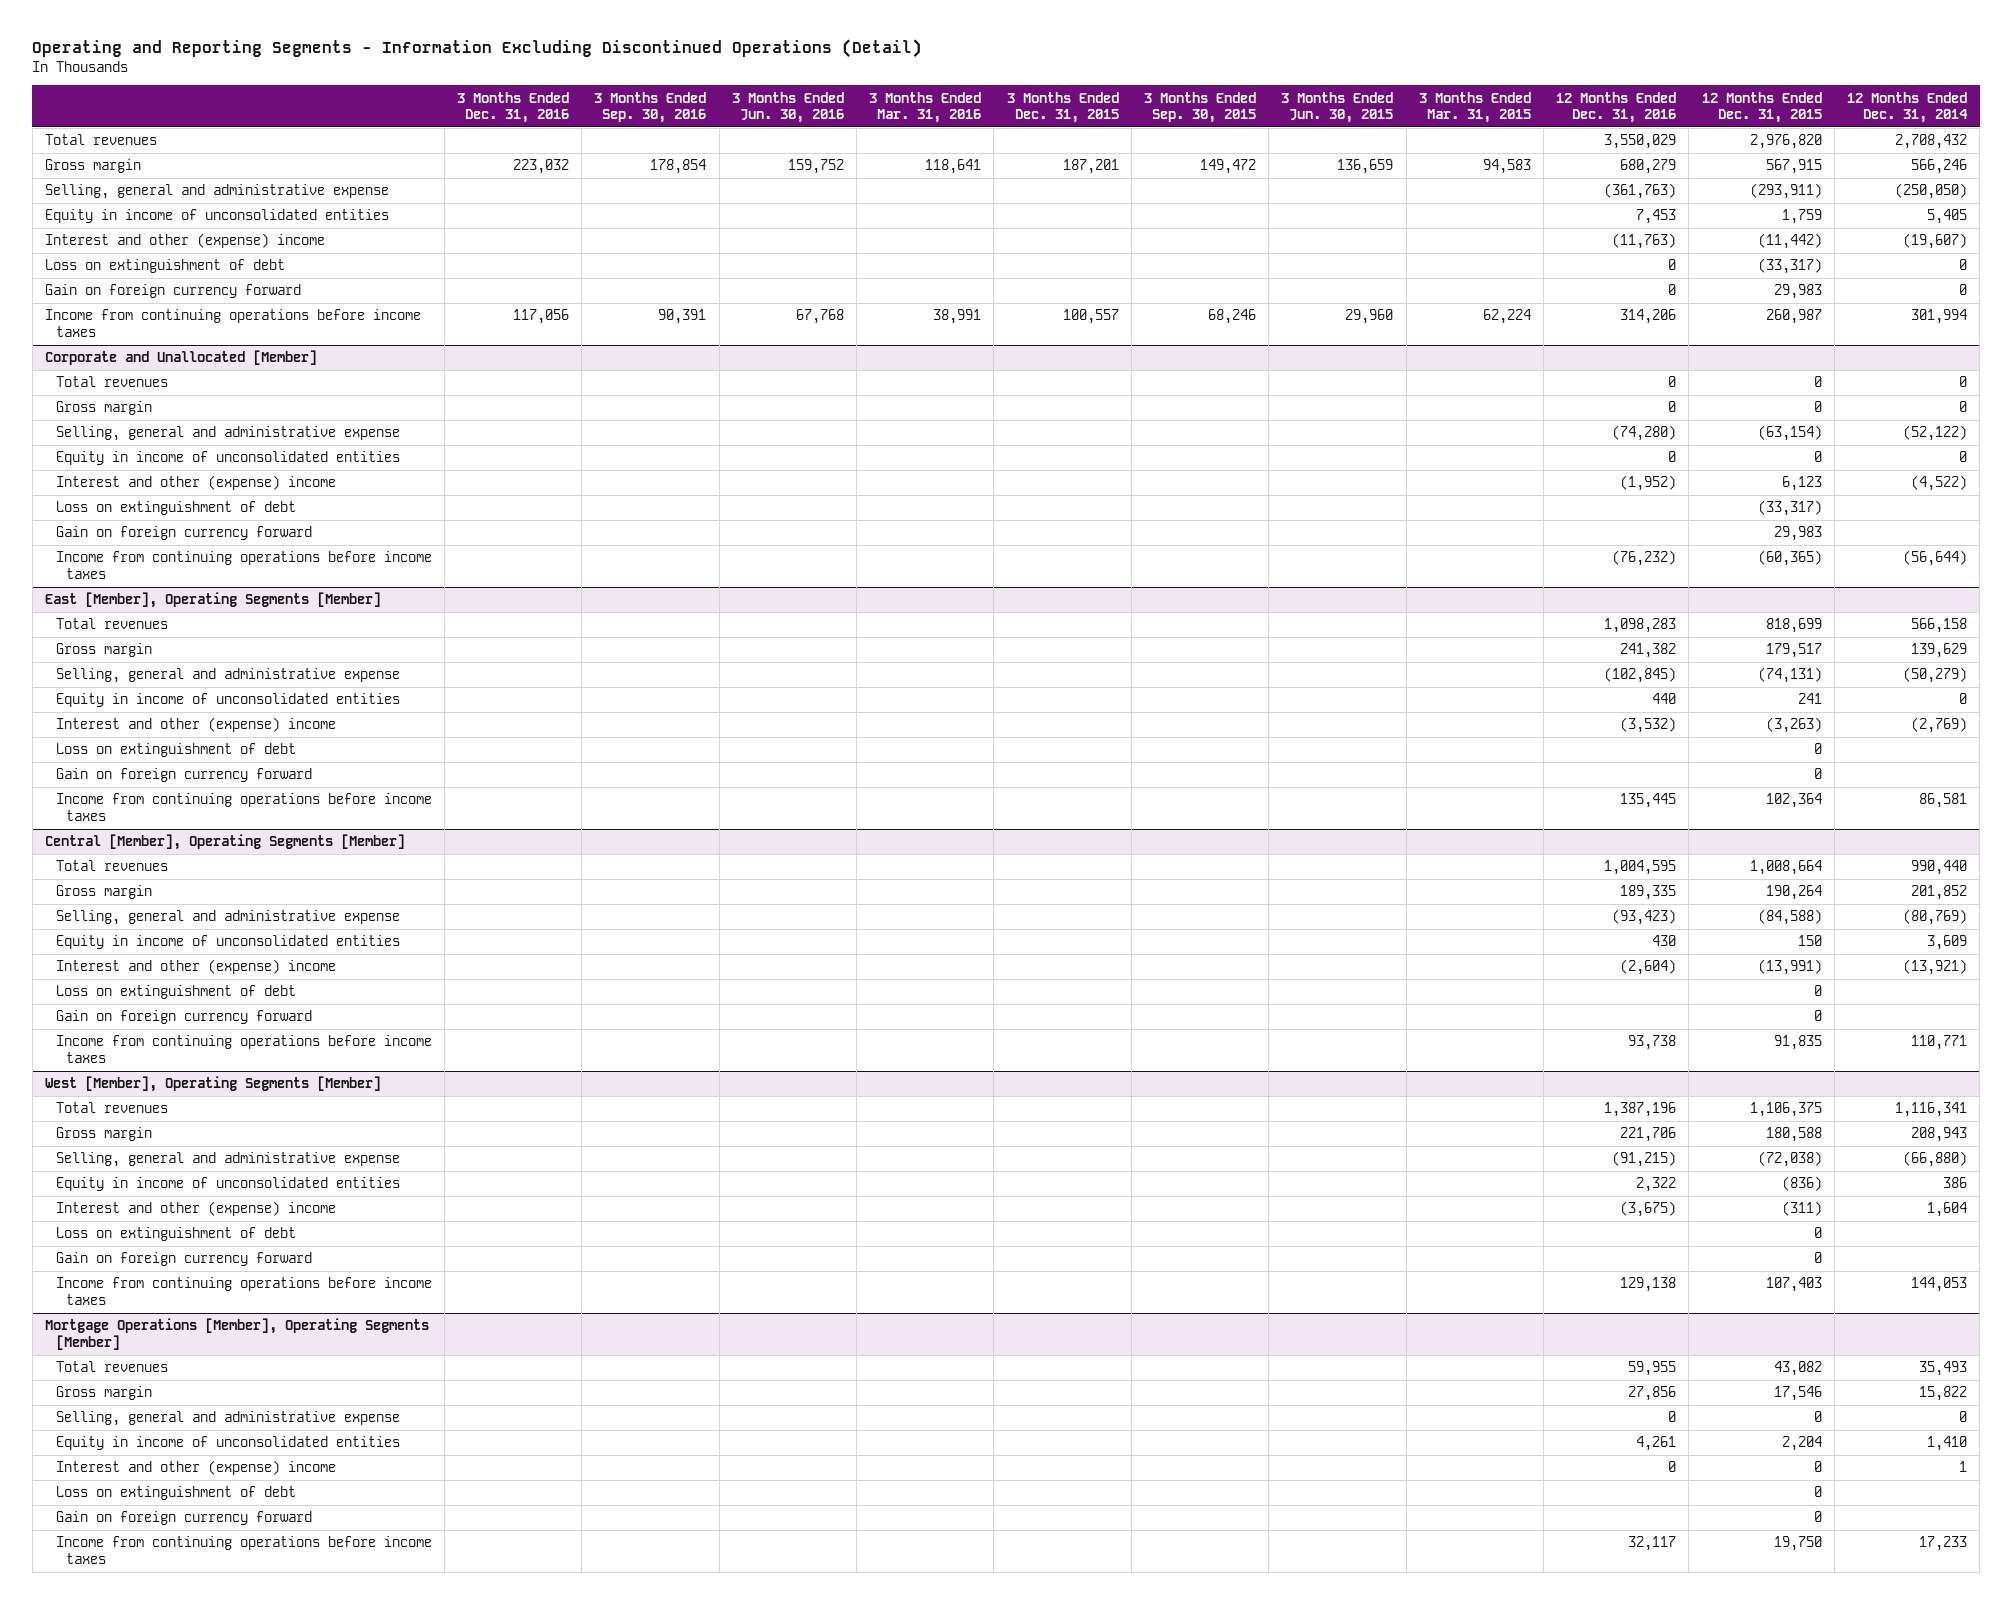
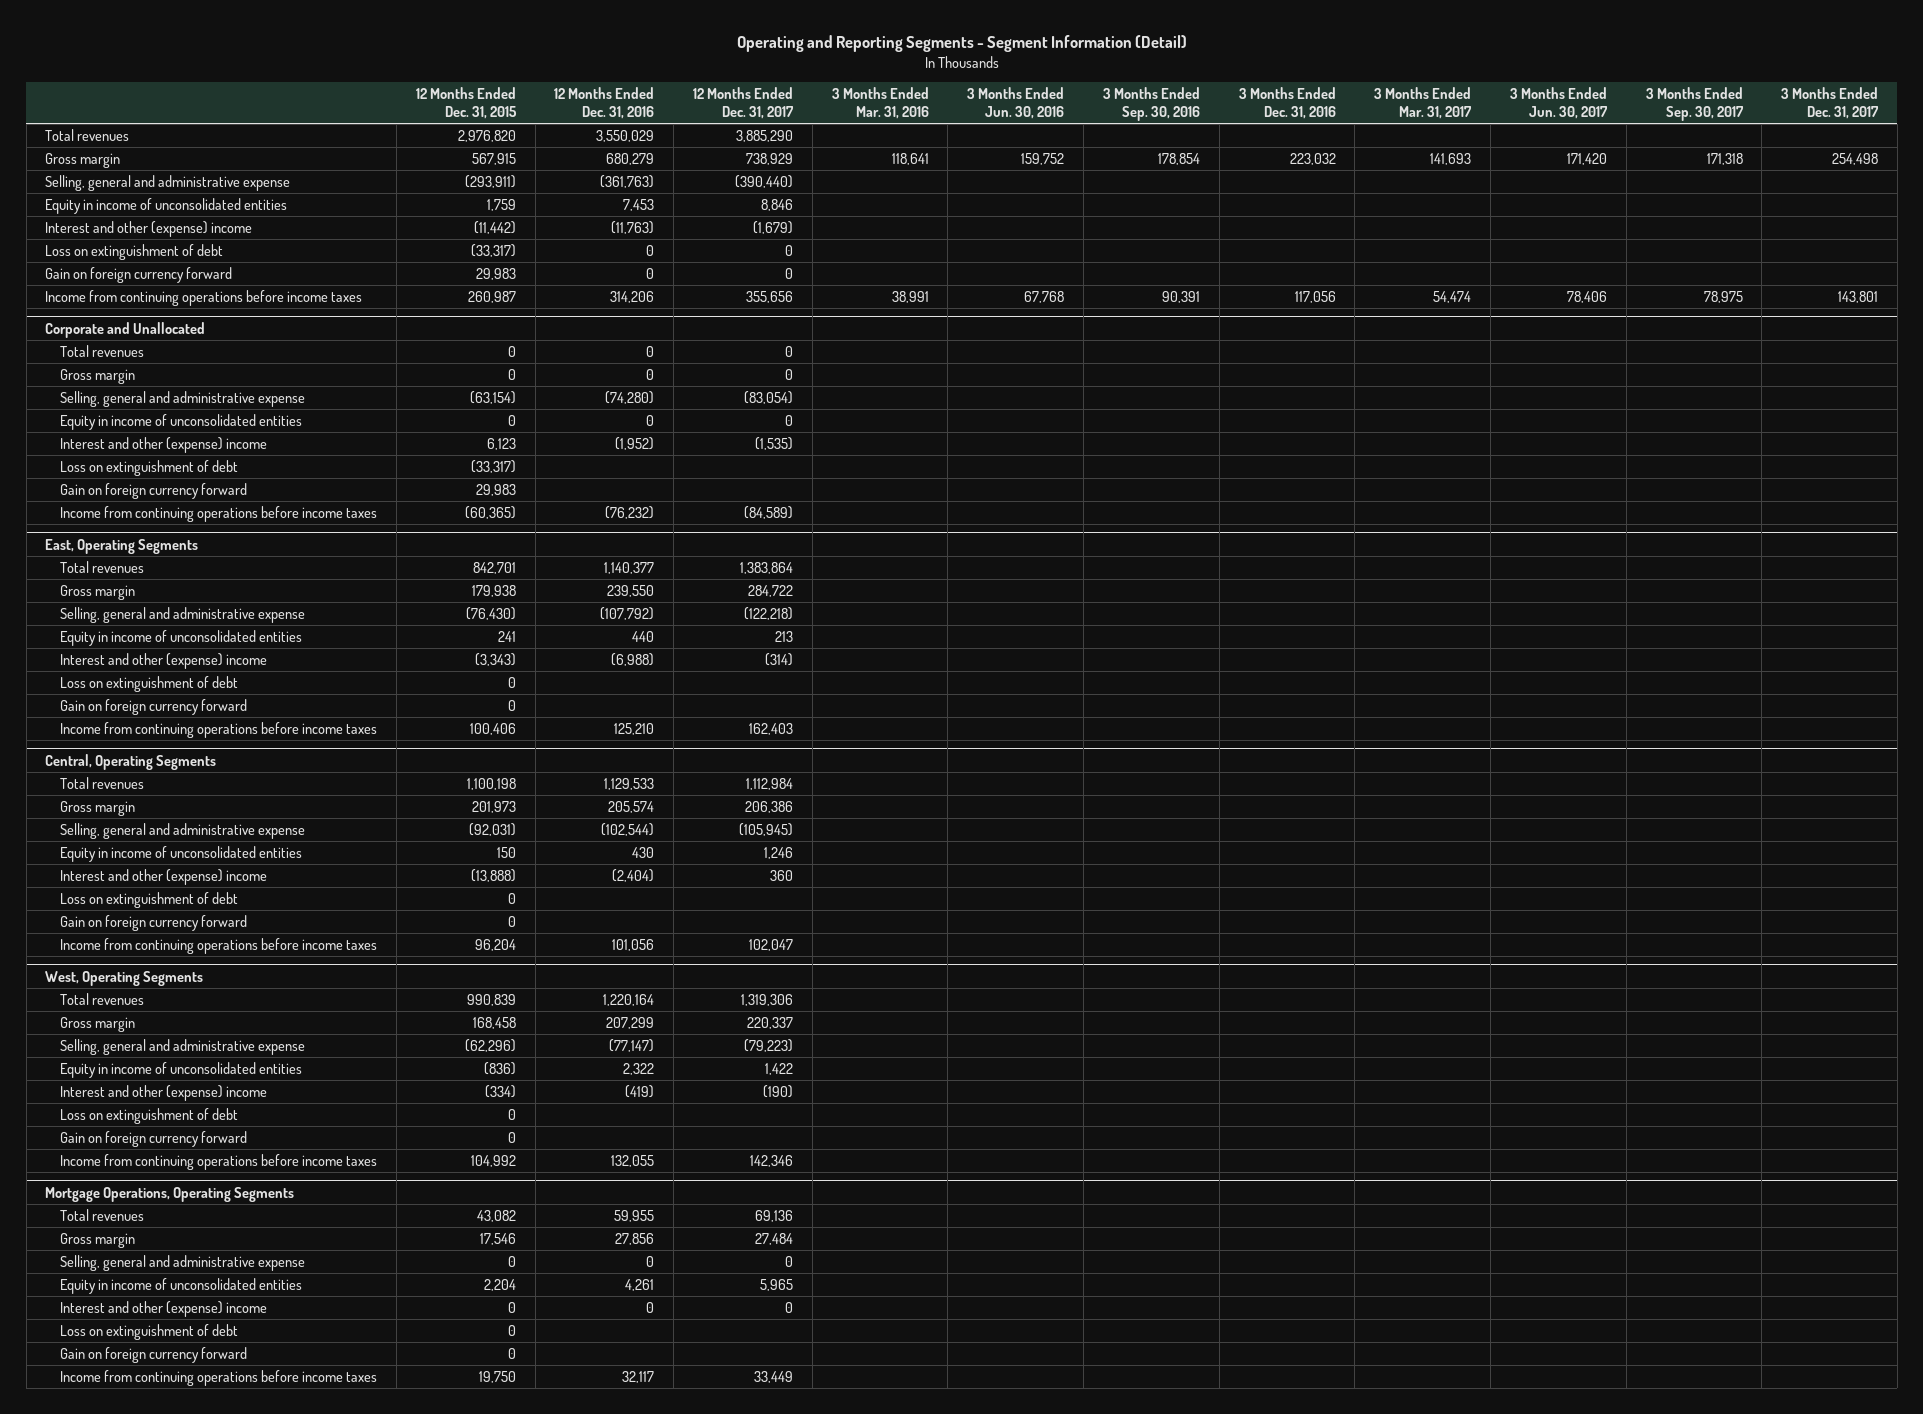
- Operating and Reporting Segments - Information Excluding Discontinued Operations (Detail)
+ Operating and Reporting Segments - Segment Information (Detail)
- | 3 Months Ended Dec. 31, 2016 | 3 Months Ended Sep. 30, 2016 | 3 Months Ended Jun. 30, 2016 | 3 Months Ended Mar. 31, 2016 | 3 Months Ended Dec. 31, 2015 | 3 Months Ended Sep. 30, 2015 | 3 Months Ended Jun. 30, 2015 | 3 Months Ended Mar. 31, 2015 | 12 Months Ended Dec. 31, 2016 | 12 Months Ended Dec. 31, 2015 | 12 Months Ended Dec. 31, 2014
+ | 12 Months Ended Dec. 31, 2015 | 12 Months Ended Dec. 31, 2016 | 12 Months Ended Dec. 31, 2017 | 3 Months Ended Mar. 31, 2016 | 3 Months Ended Jun. 30, 2016 | 3 Months Ended Sep. 30, 2016 | 3 Months Ended Dec. 31, 2016 | 3 Months Ended Mar. 31, 2017 | 3 Months Ended Jun. 30, 2017 | 3 Months Ended Sep. 30, 2017 | 3 Months Ended Dec. 31, 2017
- Corporate and Unallocated [Member]
+ Corporate and Unallocated
- East [Member], Operating Segments [Member]
- Total revenues | | | | | | | | | 1,098,283 | 818,699 | 566,158
- Gross margin | | | | | | | | | 241,382 | 179,517 | 139,629
- Selling, general and administrative expense | | | | | | | | | (102,845) | (74,131) | (50,279)
+ East, Operating Segments
+ Total revenues | 842,701 | 1,140,377 | 1,383,864 | | | | | | | |
+ Gross margin | 179,938 | 239,550 | 284,722 | | | | | | | |
+ Selling, general and administrative expense | (76,430) | (107,792) | (122,218) | | | | | | | |
- Interest and other (expense) income | | | | | | | | | (3,532) | (3,263) | (2,769)
+ Interest and other (expense) income | (3,343) | (6,988) | (314) | | | | | | | |
- Income from continuing operations before income taxes | | | | | | | | | 135,445 | 102,364 | 86,581
- Central [Member], Operating Segments [Member]
- Total revenues | | | | | | | | | 1,004,595 | 1,008,664 | 990,440
- Gross margin | | | | | | | | | 189,335 | 190,264 | 201,852
- Selling, general and administrative expense | | | | | | | | | (93,423) | (84,588) | (80,769)
+ Income from continuing operations before income taxes | 100,406 | 125,210 | 162,403 | | | | | | | |
+ Central, Operating Segments
+ Total revenues | 1,100,198 | 1,129,533 | 1,112,984 | | | | | | | |
+ Gross margin | 201,973 | 205,574 | 206,386 | | | | | | | |
+ Selling, general and administrative expense | (92,031) | (102,544) | (105,945) | | | | | | | |
- Interest and other (expense) income | | | | | | | | | (2,604) | (13,991) | (13,921)
+ Interest and other (expense) income | (13,888) | (2,404) | 360 | | | | | | | |
- Income from continuing operations before income taxes | | | | | | | | | 93,738 | 91,835 | 110,771
- West [Member], Operating Segments [Member]
- Total revenues | | | | | | | | | 1,387,196 | 1,106,375 | 1,116,341
- Gross margin | | | | | | | | | 221,706 | 180,588 | 208,943
- Selling, general and administrative expense | | | | | | | | | (91,215) | (72,038) | (66,880)
+ Income from continuing operations before income taxes | 96,204 | 101,056 | 102,047 | | | | | | | |
+ West, Operating Segments
+ Total revenues | 990,839 | 1,220,164 | 1,319,306 | | | | | | | |
+ Gross margin | 168,458 | 207,299 | 220,337 | | | | | | | |
+ Selling, general and administrative expense | (62,296) | (77,147) | (79,223) | | | | | | | |
- Interest and other (expense) income | | | | | | | | | (3,675) | (311) | 1,604
+ Interest and other (expense) income | (334) | (419) | (190) | | | | | | | |
- Income from continuing operations before income taxes | | | | | | | | | 129,138 | 107,403 | 144,053
- Mortgage Operations [Member], Operating Segments [Member]
+ Income from continuing operations before income taxes | 104,992 | 132,055 | 142,346 | | | | | | | |
+ Mortgage Operations, Operating Segments

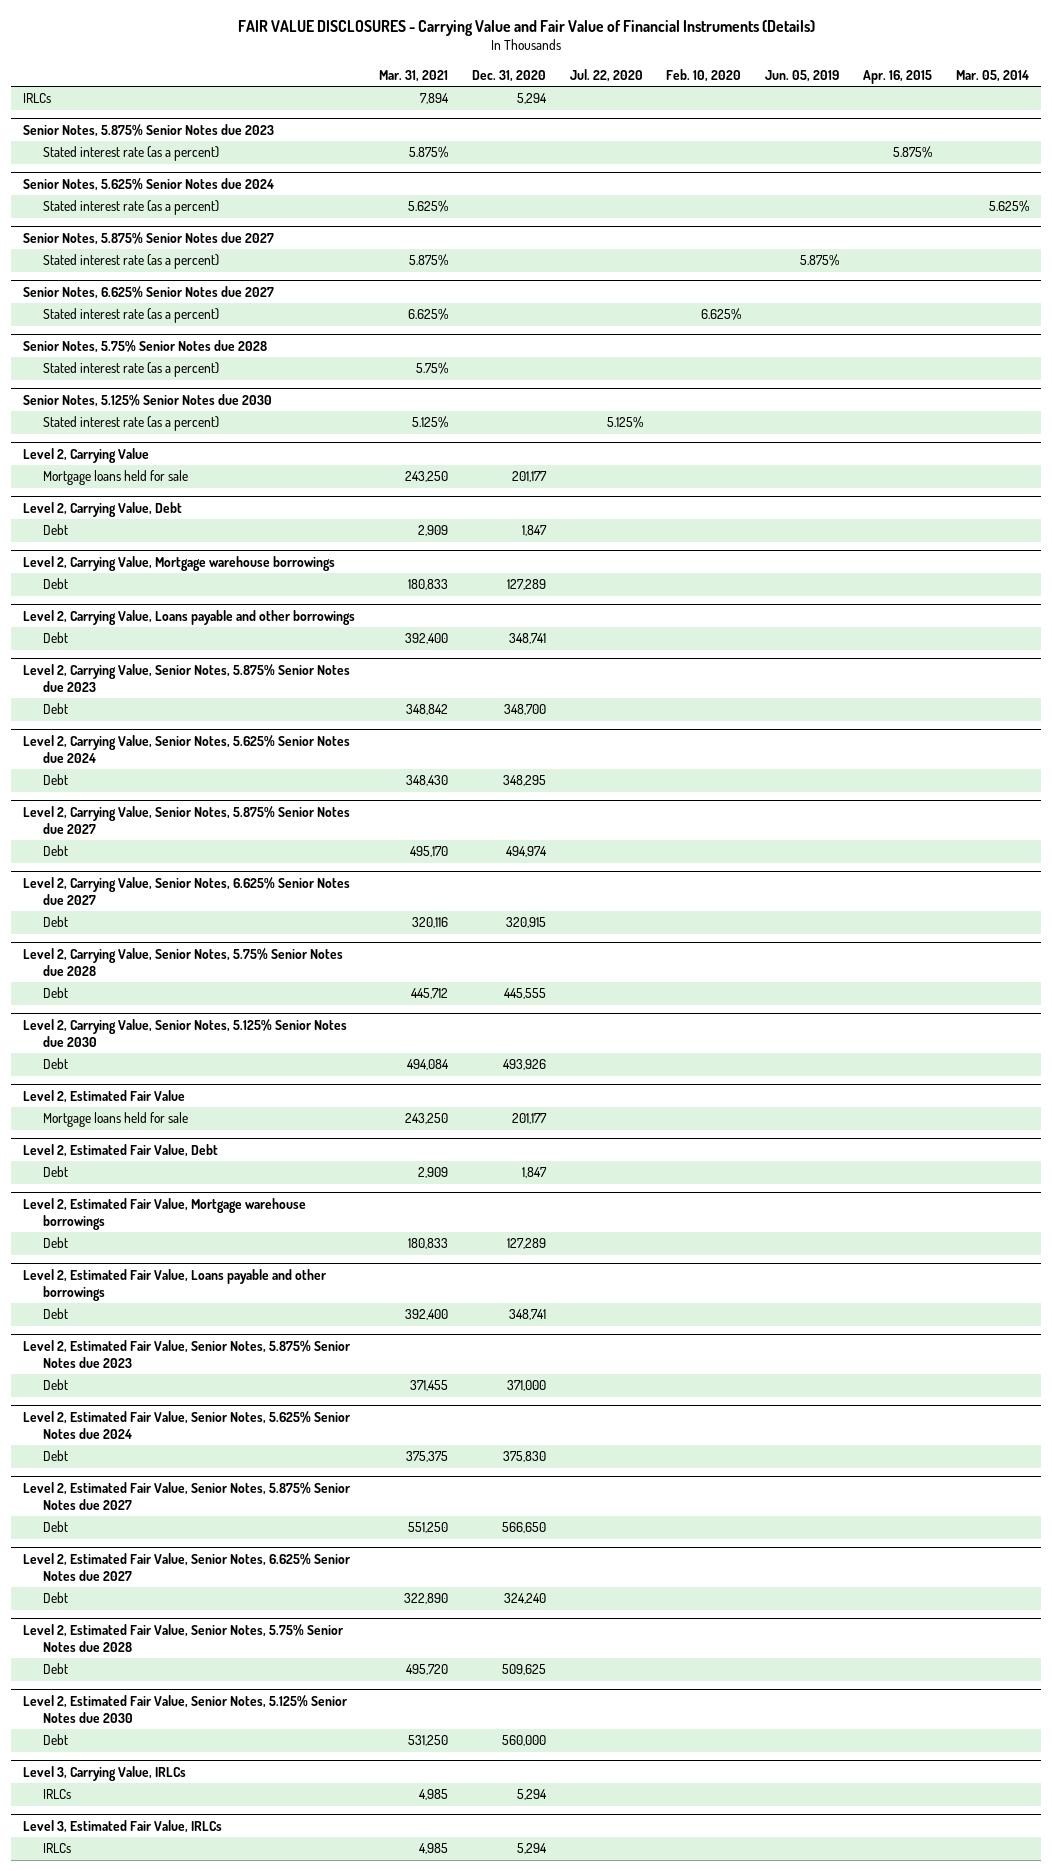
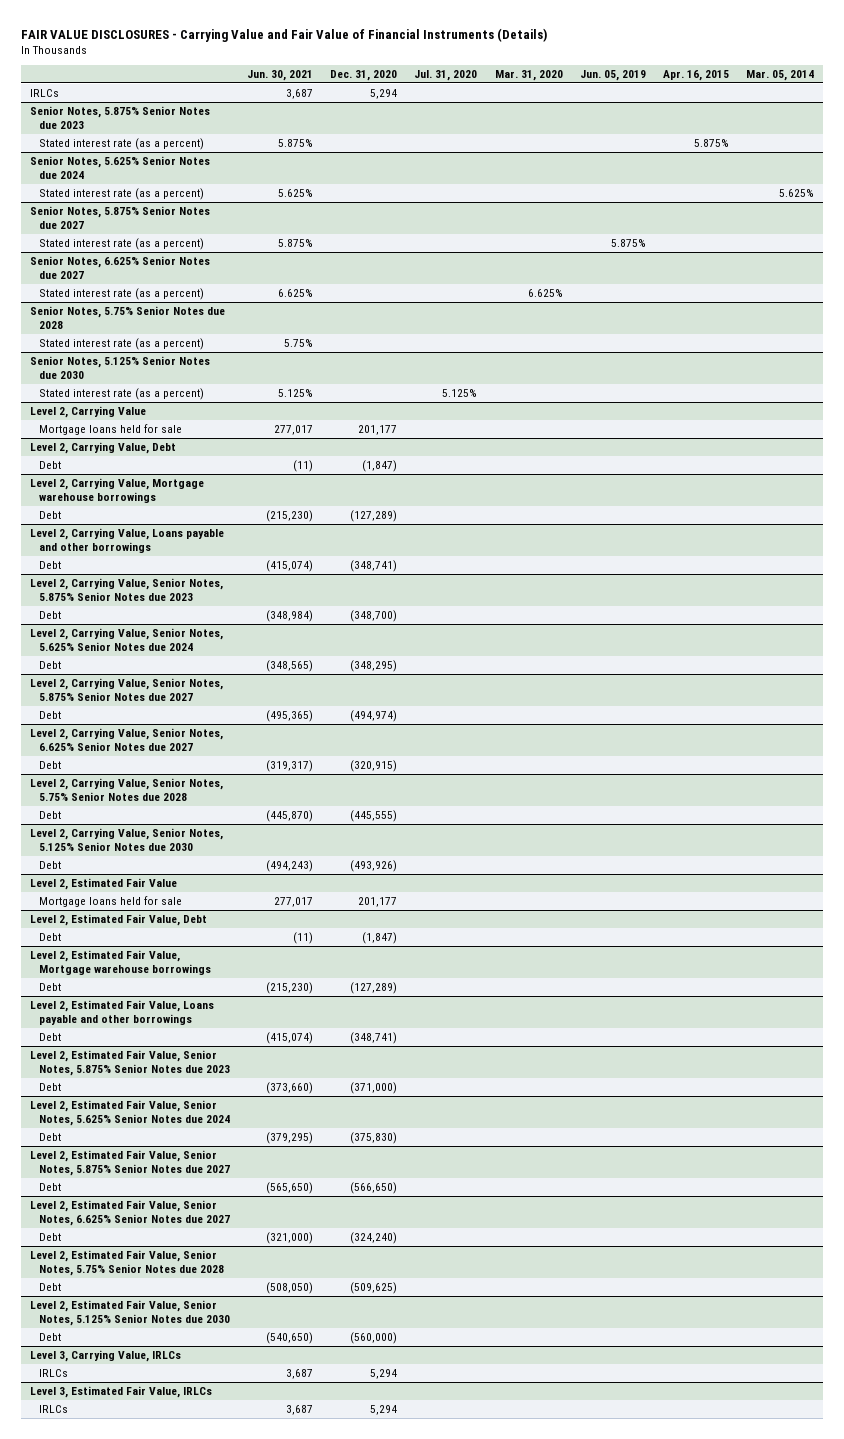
- | Mar. 31, 2021 | Dec. 31, 2020 | Jul. 22, 2020 | Feb. 10, 2020 | Jun. 05, 2019 | Apr. 16, 2015 | Mar. 05, 2014
+ | Jun. 30, 2021 | Dec. 31, 2020 | Jul. 31, 2020 | Mar. 31, 2020 | Jun. 05, 2019 | Apr. 16, 2015 | Mar. 05, 2014
@ Level 2, Carrying Value, Debt
- Debt | 2,909 | 1,847 | | | | |
+ Debt | (11) | (1,847) | | | | |
@ Level 2, Carrying Value, Mortgage warehouse borrowings
- Debt | 180,833 | 127,289 | | | | |
+ Debt | (215,230) | (127,289) | | | | |
@ Level 2, Carrying Value, Loans payable and other borrowings
- Debt | 392,400 | 348,741 | | | | |
+ Debt | (415,074) | (348,741) | | | | |
@ Level 2, Carrying Value, Senior Notes, 5.875% Senior Notes due 2023
- Debt | 348,842 | 348,700 | | | | |
+ Debt | (348,984) | (348,700) | | | | |
@ Level 2, Carrying Value, Senior Notes, 5.625% Senior Notes due 2024
- Debt | 348,430 | 348,295 | | | | |
+ Debt | (348,565) | (348,295) | | | | |
@ Level 2, Carrying Value, Senior Notes, 5.875% Senior Notes due 2027
- Debt | 495,170 | 494,974 | | | | |
+ Debt | (495,365) | (494,974) | | | | |
@ Level 2, Carrying Value, Senior Notes, 6.625% Senior Notes due 2027
- Debt | 320,116 | 320,915 | | | | |
+ Debt | (319,317) | (320,915) | | | | |
@ Level 2, Carrying Value, Senior Notes, 5.75% Senior Notes due 2028
- Debt | 445,712 | 445,555 | | | | |
+ Debt | (445,870) | (445,555) | | | | |
@ Level 2, Carrying Value, Senior Notes, 5.125% Senior Notes due 2030
- Debt | 494,084 | 493,926 | | | | |
+ Debt | (494,243) | (493,926) | | | | |
@ Level 2, Estimated Fair Value, Debt
- Debt | 2,909 | 1,847 | | | | |
+ Debt | (11) | (1,847) | | | | |
@ Level 2, Estimated Fair Value, Mortgage warehouse borrowings
- Debt | 180,833 | 127,289 | | | | |
+ Debt | (215,230) | (127,289) | | | | |
@ Level 2, Estimated Fair Value, Loans payable and other borrowings
- Debt | 392,400 | 348,741 | | | | |
+ Debt | (415,074) | (348,741) | | | | |
@ Level 2, Estimated Fair Value, Senior Notes, 5.875% Senior Notes due 2023
- Debt | 371,455 | 371,000 | | | | |
+ Debt | (373,660) | (371,000) | | | | |
@ Level 2, Estimated Fair Value, Senior Notes, 5.625% Senior Notes due 2024
- Debt | 375,375 | 375,830 | | | | |
+ Debt | (379,295) | (375,830) | | | | |
@ Level 2, Estimated Fair Value, Senior Notes, 5.875% Senior Notes due 2027
- Debt | 551,250 | 566,650 | | | | |
+ Debt | (565,650) | (566,650) | | | | |
@ Level 2, Estimated Fair Value, Senior Notes, 6.625% Senior Notes due 2027
- Debt | 322,890 | 324,240 | | | | |
+ Debt | (321,000) | (324,240) | | | | |
@ Level 2, Estimated Fair Value, Senior Notes, 5.75% Senior Notes due 2028
- Debt | 495,720 | 509,625 | | | | |
+ Debt | (508,050) | (509,625) | | | | |
@ Level 2, Estimated Fair Value, Senior Notes, 5.125% Senior Notes due 2030
- Debt | 531,250 | 560,000 | | | | |
+ Debt | (540,650) | (560,000) | | | | |

